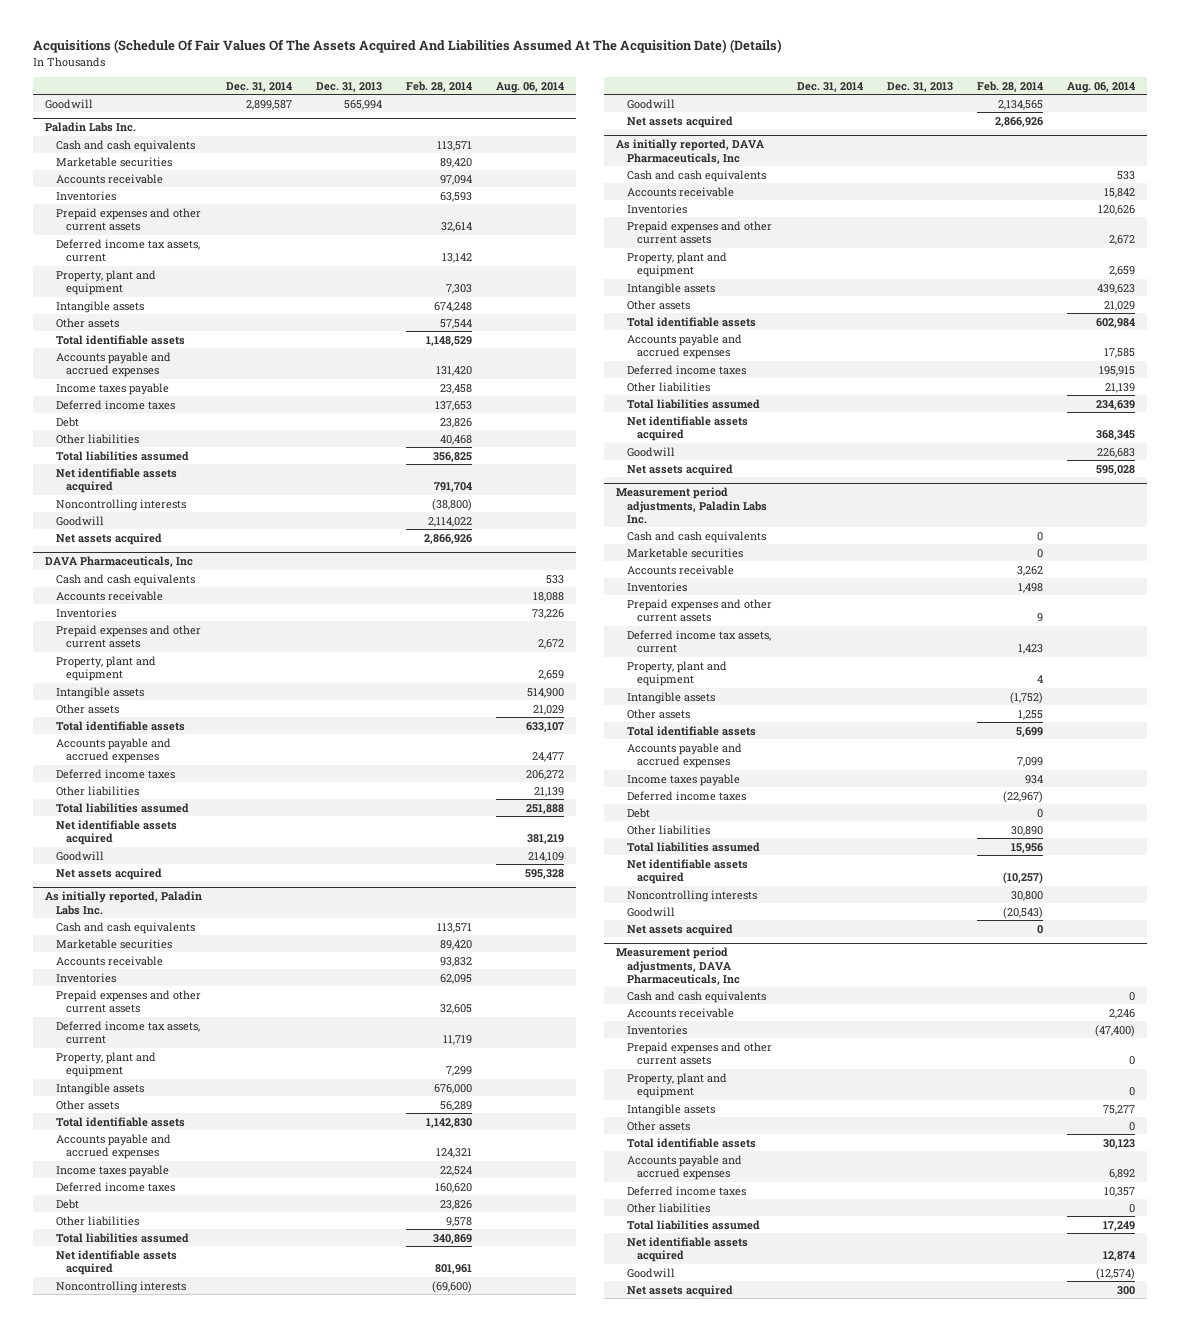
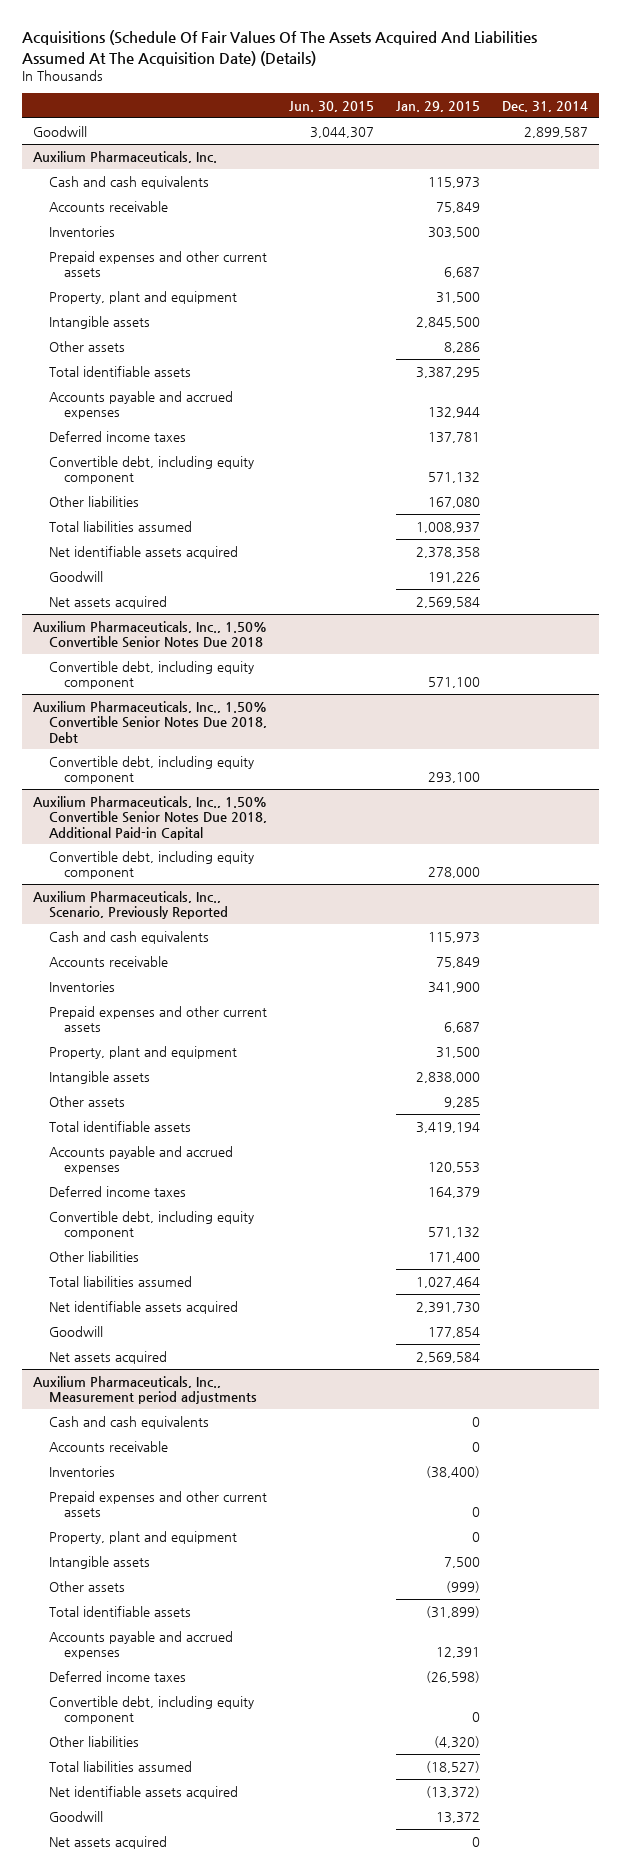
- | Dec. 31, 2014 | Dec. 31, 2013 | Feb. 28, 2014 | Aug. 06, 2014
+ | Jun. 30, 2015 | Jan. 29, 2015 | Dec. 31, 2014
- Paladin Labs Inc.
- Cash and cash equivalents | | | 113,571 |
- Marketable securities | | | 89,420 |
- Accounts receivable | | | 97,094 |
- Inventories | | | 63,593 |
- Prepaid expenses and other current assets | | | 32,614 |
- Deferred income tax assets, current | | | 13,142 |
- Property, plant and equipment | | | 7,303 |
- Intangible assets | | | 674,248 |
- Other assets | | | 57,544 |
- Total identifiable assets | | | 1,148,529 |
- Accounts payable and accrued expenses | | | 131,420 |
- Income taxes payable | | | 23,458 |
- Deferred income taxes | | | 137,653 |
- Debt | | | 23,826 |
- Other liabilities | | | 40,468 |
- Total liabilities assumed | | | 356,825 |
- Net identifiable assets acquired | | | 791,704 |
- Noncontrolling interests | | | (38,800) |
- Goodwill | | | 2,114,022 |
- Net assets acquired | | | 2,866,926 |
- DAVA Pharmaceuticals, Inc
- Cash and cash equivalents | | | | 533
- Accounts receivable | | | | 18,088
- Inventories | | | | 73,226
- Prepaid expenses and other current assets | | | | 2,672
- Property, plant and equipment | | | | 2,659
- Intangible assets | | | | 514,900
- Other assets | | | | 21,029
- Total identifiable assets | | | | 633,107
- Accounts payable and accrued expenses | | | | 24,477
- Deferred income taxes | | | | 206,272
- Other liabilities | | | | 21,139
- Total liabilities assumed | | | | 251,888
- Net identifiable assets acquired | | | | 381,219
- Goodwill | | | | 214,109
- Net assets acquired | | | | 595,328
- As initially reported, Paladin Labs Inc.
- Cash and cash equivalents | | | 113,571 |
- Marketable securities | | | 89,420 |
- Accounts receivable | | | 93,832 |
- Inventories | | | 62,095 |
- Prepaid expenses and other current assets | | | 32,605 |
- Deferred income tax assets, current | | | 11,719 |
- Property, plant and equipment | | | 7,299 |
- Intangible assets | | | 676,000 |
- Other assets | | | 56,289 |
- Total identifiable assets | | | 1,142,830 |
- Accounts payable and accrued expenses | | | 124,321 |
- Income taxes payable | | | 22,524 |
- Deferred income taxes | | | 160,620 |
- Debt | | | 23,826 |
- Other liabilities | | | 9,578 |
- Total liabilities assumed | | | 340,869 |
- Net identifiable assets acquired | | | 801,961 |
- Noncontrolling interests | | | (69,600) |
- Goodwill | | | 2,134,565 |
- Net assets acquired | | | 2,866,926 |
- As initially reported, DAVA Pharmaceuticals, Inc
- Cash and cash equivalents | | | | 533
- Accounts receivable | | | | 15,842
- Inventories | | | | 120,626
- Prepaid expenses and other current assets | | | | 2,672
- Property, plant and equipment | | | | 2,659
- Intangible assets | | | | 439,623
- Other assets | | | | 21,029
- Total identifiable assets | | | | 602,984
- Accounts payable and accrued expenses | | | | 17,585
- Deferred income taxes | | | | 195,915
- Other liabilities | | | | 21,139
- Total liabilities assumed | | | | 234,639
- Net identifiable assets acquired | | | | 368,345
- Goodwill | | | | 226,683
- Net assets acquired | | | | 595,028
- Measurement period adjustments, Paladin Labs Inc.
- Cash and cash equivalents | | | 0 |
- Marketable securities | | | 0 |
- Accounts receivable | | | 3,262 |
- Inventories | | | 1,498 |
- Prepaid expenses and other current assets | | | 9 |
- Deferred income tax assets, current | | | 1,423 |
- Property, plant and equipment | | | 4 |
- Intangible assets | | | (1,752) |
- Other assets | | | 1,255 |
- Total identifiable assets | | | 5,699 |
- Accounts payable and accrued expenses | | | 7,099 |
- Income taxes payable | | | 934 |
- Deferred income taxes | | | (22,967) |
- Debt | | | 0 |
- Other liabilities | | | 30,890 |
- Total liabilities assumed | | | 15,956 |
- Net identifiable assets acquired | | | (10,257) |
- Noncontrolling interests | | | 30,800 |
- Goodwill | | | (20,543) |
- Net assets acquired | | | 0 |
- Measurement period adjustments, DAVA Pharmaceuticals, Inc
+ Auxilium Pharmaceuticals, Inc.
+ Cash and cash equivalents | | 115,973 |
+ Accounts receivable | | 75,849 |
+ Inventories | | 303,500 |
+ Prepaid expenses and other current assets | | 6,687 |
+ Property, plant and equipment | | 31,500 |
+ Intangible assets | | 2,845,500 |
+ Other assets | | 8,286 |
+ Total identifiable assets | | 3,387,295 |
+ Accounts payable and accrued expenses | | 132,944 |
+ Deferred income taxes | | 137,781 |
+ Convertible debt, including equity component | | 571,132 |
+ Other liabilities | | 167,080 |
+ Total liabilities assumed | | 1,008,937 |
+ Net identifiable assets acquired | | 2,378,358 |
+ Goodwill | | 191,226 |
+ Net assets acquired | | 2,569,584 |
+ Auxilium Pharmaceuticals, Inc., 1.50% Convertible Senior Notes Due 2018
+ Convertible debt, including equity component | | 571,100 |
+ Auxilium Pharmaceuticals, Inc., 1.50% Convertible Senior Notes Due 2018, Debt
+ Convertible debt, including equity component | | 293,100 |
+ Auxilium Pharmaceuticals, Inc., 1.50% Convertible Senior Notes Due 2018, Additional Paid-in Capital
+ Convertible debt, including equity component | | 278,000 |
+ Auxilium Pharmaceuticals, Inc., Scenario, Previously Reported
+ Cash and cash equivalents | | 115,973 |
+ Accounts receivable | | 75,849 |
+ Inventories | | 341,900 |
+ Prepaid expenses and other current assets | | 6,687 |
+ Property, plant and equipment | | 31,500 |
+ Intangible assets | | 2,838,000 |
+ Other assets | | 9,285 |
+ Total identifiable assets | | 3,419,194 |
+ Accounts payable and accrued expenses | | 120,553 |
+ Deferred income taxes | | 164,379 |
+ Convertible debt, including equity component | | 571,132 |
+ Other liabilities | | 171,400 |
+ Total liabilities assumed | | 1,027,464 |
+ Net identifiable assets acquired | | 2,391,730 |
+ Goodwill | | 177,854 |
+ Net assets acquired | | 2,569,584 |
+ Auxilium Pharmaceuticals, Inc., Measurement period adjustments
+ Convertible debt, including equity component | | 0 |

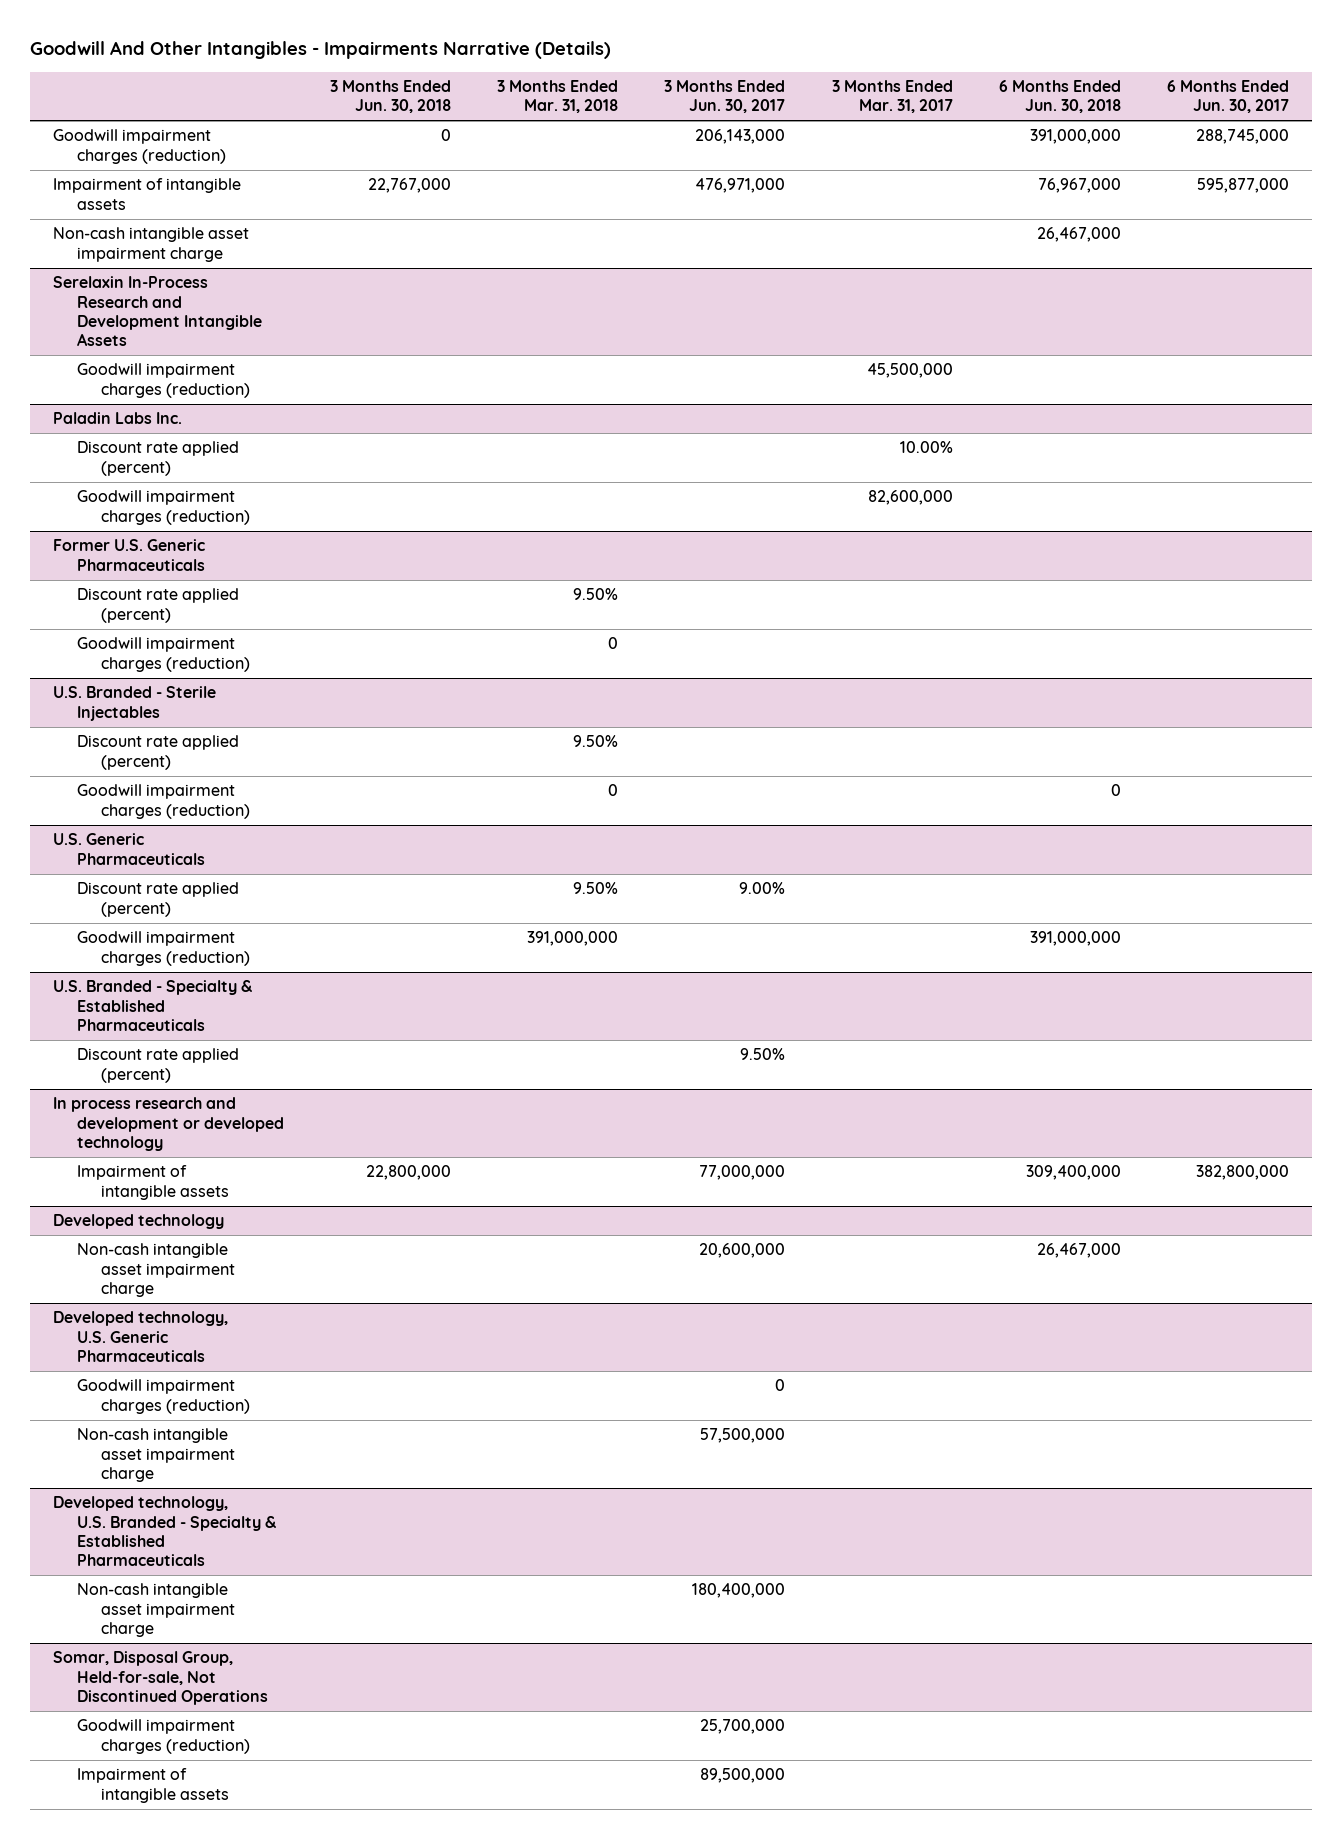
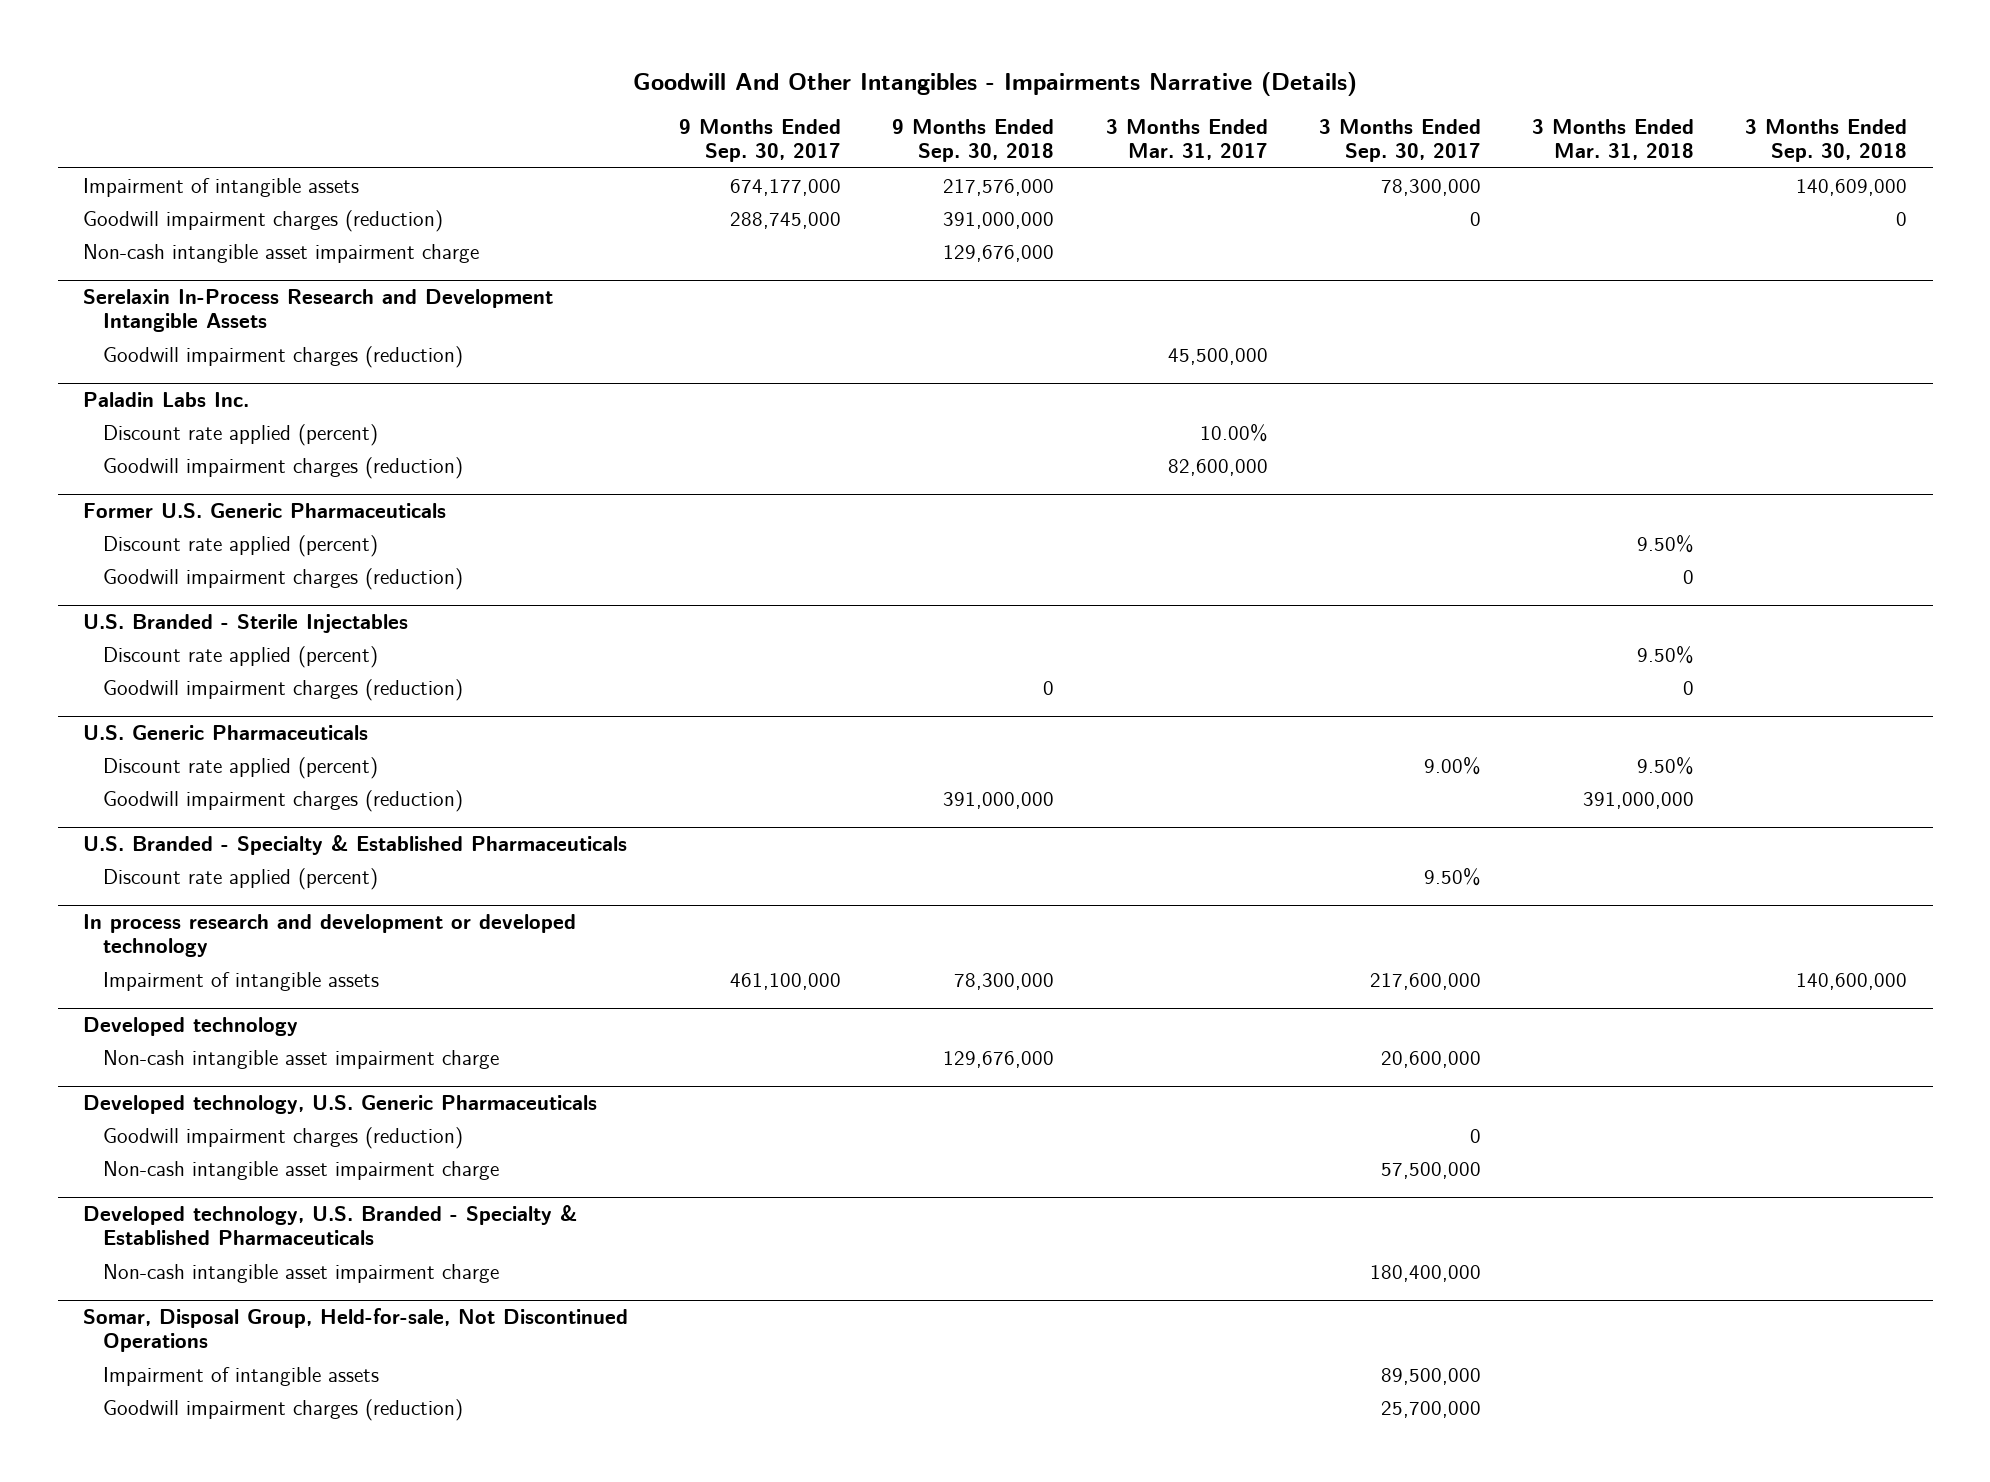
- | 3 Months Ended Jun. 30, 2018 | 3 Months Ended Mar. 31, 2018 | 3 Months Ended Jun. 30, 2017 | 3 Months Ended Mar. 31, 2017 | 6 Months Ended Jun. 30, 2018 | 6 Months Ended Jun. 30, 2017
+ | 9 Months Ended Sep. 30, 2017 | 9 Months Ended Sep. 30, 2018 | 3 Months Ended Mar. 31, 2017 | 3 Months Ended Sep. 30, 2017 | 3 Months Ended Mar. 31, 2018 | 3 Months Ended Sep. 30, 2018
moved down: Goodwill impairment charges (reduction) | 288,745,000 | 391,000,000 | | 0 | | 0
@ Somar, Disposal Group, Held-for-sale, Not Discontinued Operations
moved down: Goodwill impairment charges (reduction) | | | | 25,700,000 | |

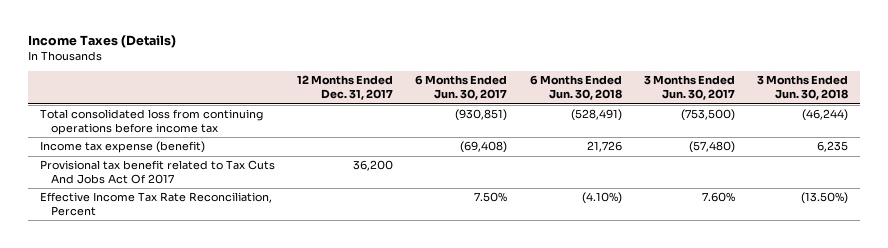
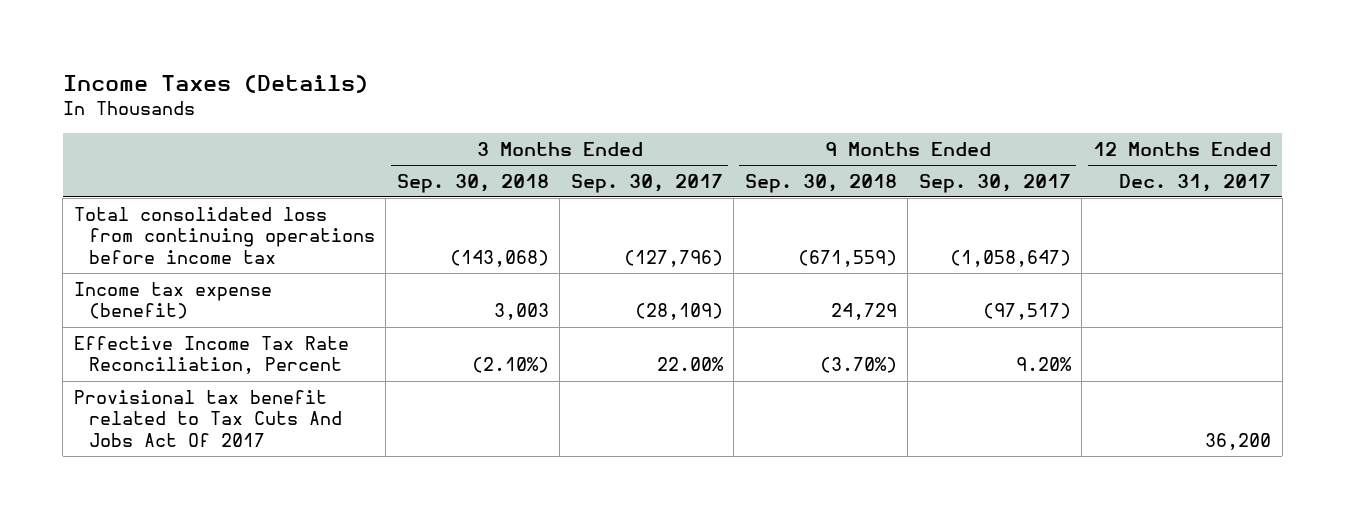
- | 12 Months Ended Dec. 31, 2017 | 6 Months Ended Jun. 30, 2017 | 6 Months Ended Jun. 30, 2018 | 3 Months Ended Jun. 30, 2017 | 3 Months Ended Jun. 30, 2018
+ | 3 Months Ended Sep. 30, 2018 | 3 Months Ended Sep. 30, 2017 | 9 Months Ended Sep. 30, 2018 | 9 Months Ended Sep. 30, 2017 | 12 Months Ended Dec. 31, 2017
moved down: Provisional tax benefit related to Tax Cuts And Jobs Act Of 2017 | | | | | 36,200

